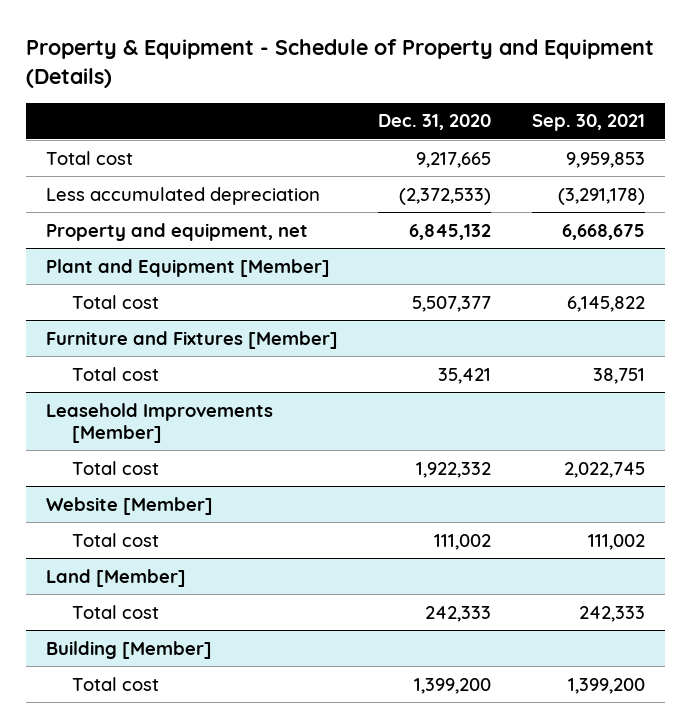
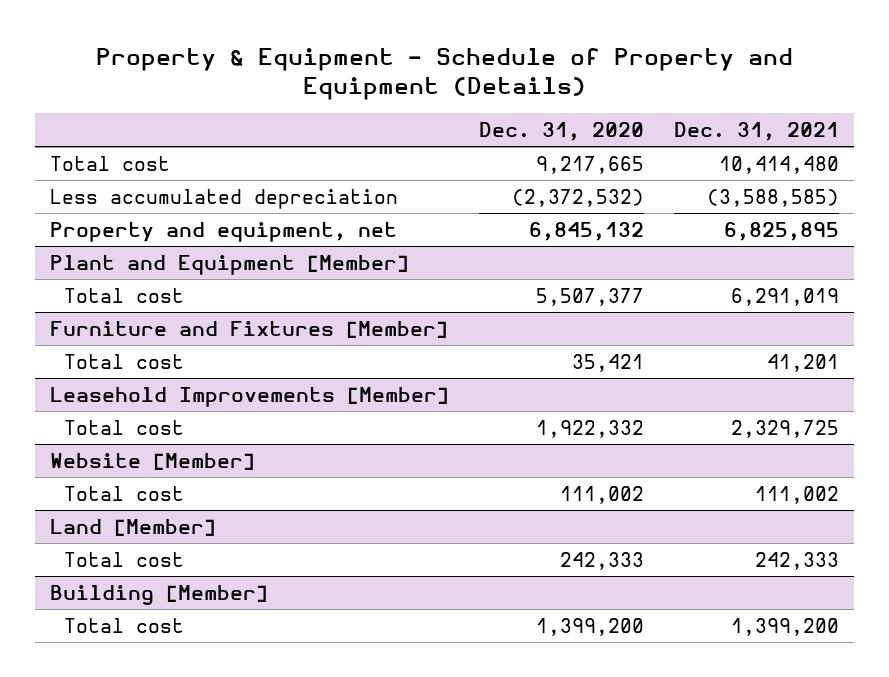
- | Dec. 31, 2020 | Sep. 30, 2021
+ | Dec. 31, 2020 | Dec. 31, 2021
- Less accumulated depreciation | (2,372,533) | (3,291,178)
+ Less accumulated depreciation | (2,372,532) | (3,588,585)

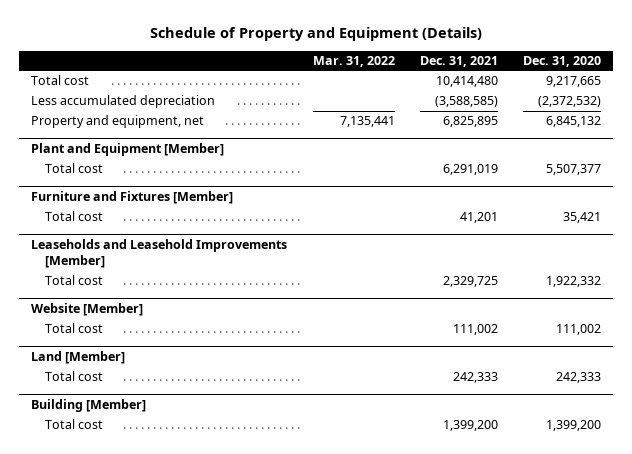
- Property & Equipment - Schedule of Property and Equipment (Details)
+ Schedule of Property and Equipment (Details)
- | Dec. 31, 2020 | Dec. 31, 2021
+ | Mar. 31, 2022 | Dec. 31, 2021 | Dec. 31, 2020
- Leasehold Improvements [Member]
+ Leaseholds and Leasehold Improvements [Member]

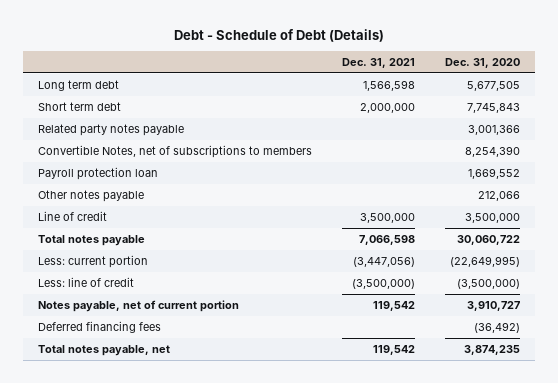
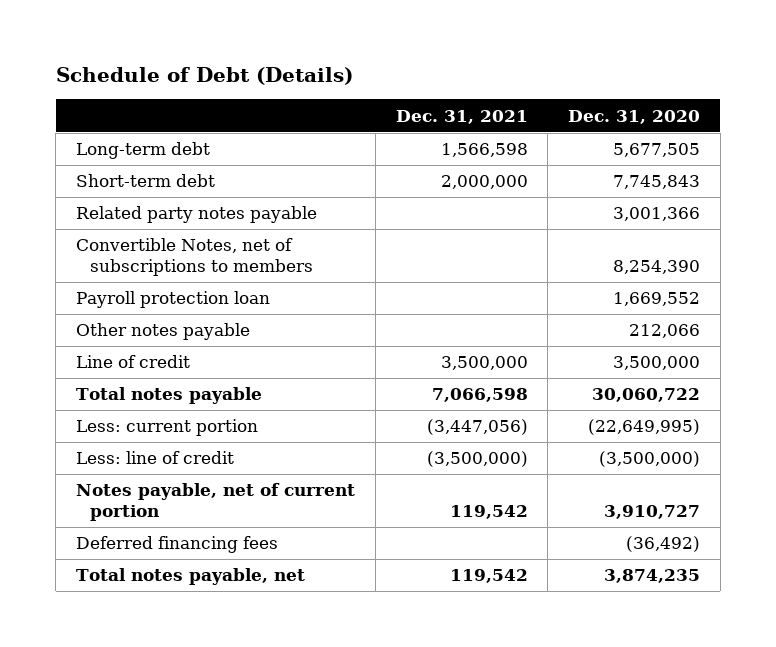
- Debt - Schedule of Debt (Details)
+ Schedule of Debt (Details)
- Long term debt | 1,566,598 | 5,677,505
- Short term debt | 2,000,000 | 7,745,843
+ Long-term debt | 1,566,598 | 5,677,505
+ Short-term debt | 2,000,000 | 7,745,843

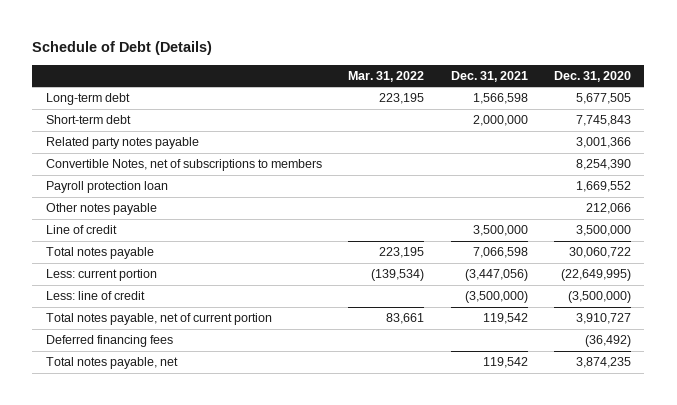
- | Dec. 31, 2021 | Dec. 31, 2020
+ | Mar. 31, 2022 | Dec. 31, 2021 | Dec. 31, 2020
- Notes payable, net of current portion | 119,542 | 3,910,727
+ Total notes payable, net of current portion | 83,661 | 119,542 | 3,910,727

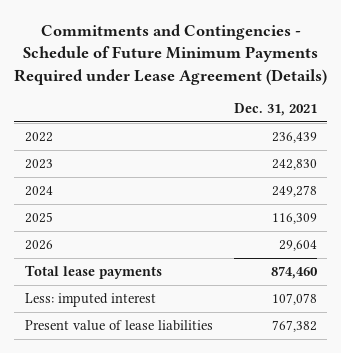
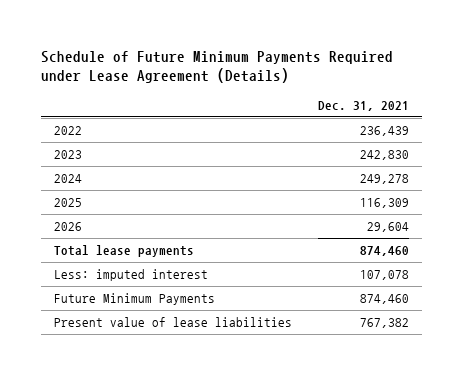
- Commitments and Contingencies - Schedule of Future Minimum Payments Required under Lease Agreement (Details)
+ Schedule of Future Minimum Payments Required under Lease Agreement (Details)
+ Future Minimum Payments | 874,460

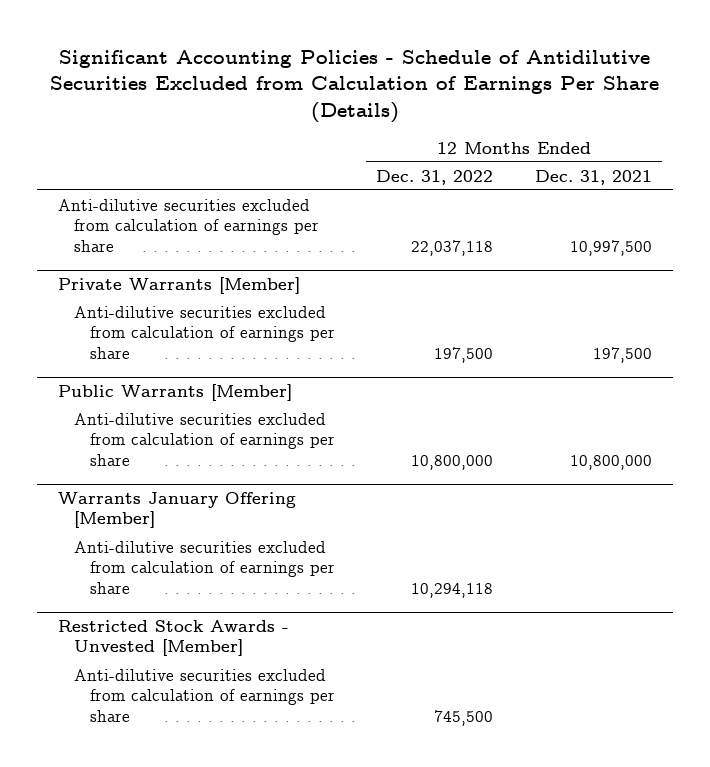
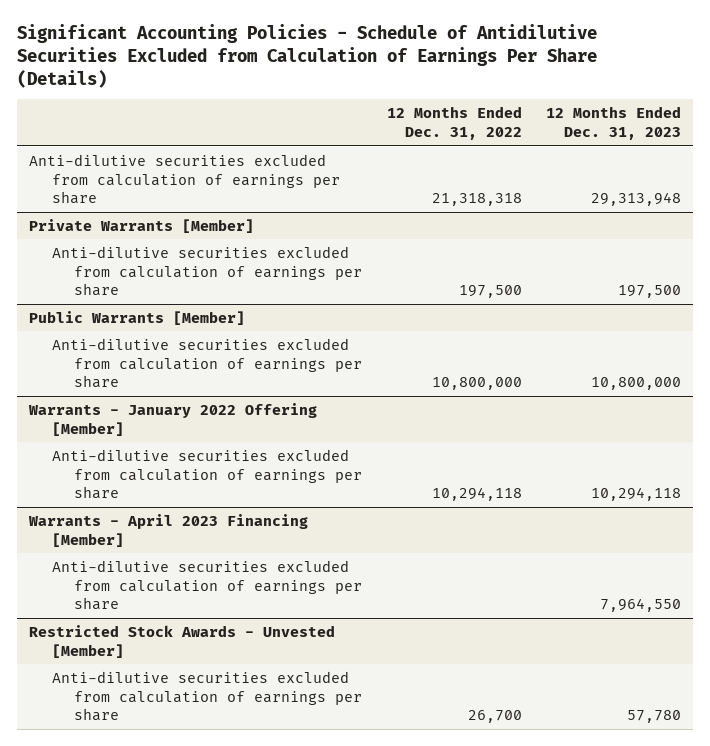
- | 12 Months Ended Dec. 31, 2022 | 12 Months Ended Dec. 31, 2021
+ | 12 Months Ended Dec. 31, 2022 | 12 Months Ended Dec. 31, 2023
- Anti-dilutive securities excluded from calculation of earnings per share | 22,037,118 | 10,997,500
+ Anti-dilutive securities excluded from calculation of earnings per share | 21,318,318 | 29,313,948
- Warrants January Offering [Member]
+ Warrants - January 2022 Offering [Member]
+ Warrants - April 2023 Financing [Member]
+ Anti-dilutive securities excluded from calculation of earnings per share | | 7,964,550
@ Restricted Stock Awards - Unvested [Member]
- Anti-dilutive securities excluded from calculation of earnings per share | 745,500 |
+ Anti-dilutive securities excluded from calculation of earnings per share | 26,700 | 57,780

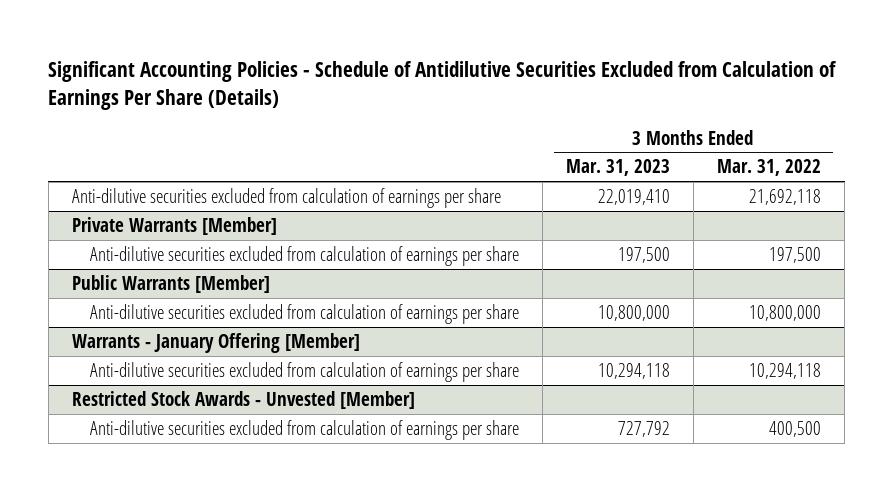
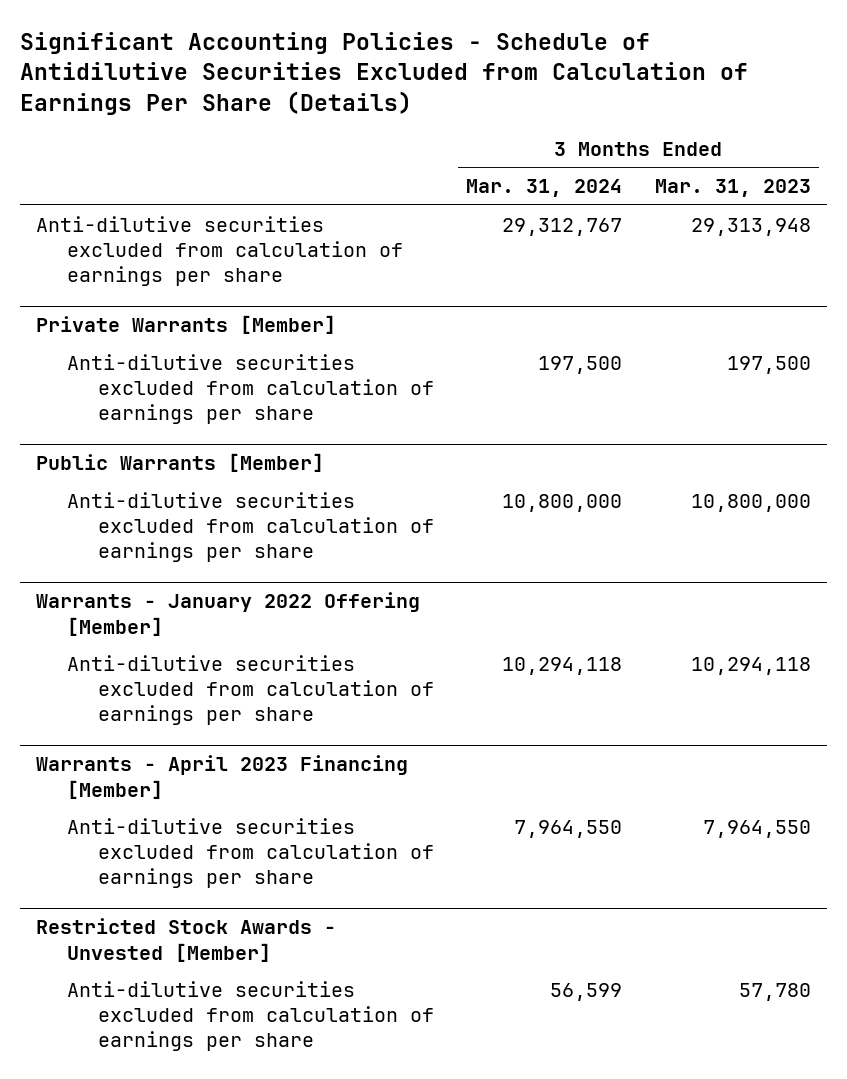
- | 3 Months Ended Mar. 31, 2023 | 3 Months Ended Mar. 31, 2022
+ | 3 Months Ended Mar. 31, 2024 | 3 Months Ended Mar. 31, 2023
- Anti-dilutive securities excluded from calculation of earnings per share | 22,019,410 | 21,692,118
+ Anti-dilutive securities excluded from calculation of earnings per share | 29,312,767 | 29,313,948
- Warrants - January Offering [Member]
+ Warrants - January 2022 Offering [Member]
+ Warrants - April 2023 Financing [Member]
+ Anti-dilutive securities excluded from calculation of earnings per share | 7,964,550 | 7,964,550
@ Restricted Stock Awards - Unvested [Member]
- Anti-dilutive securities excluded from calculation of earnings per share | 727,792 | 400,500
+ Anti-dilutive securities excluded from calculation of earnings per share | 56,599 | 57,780

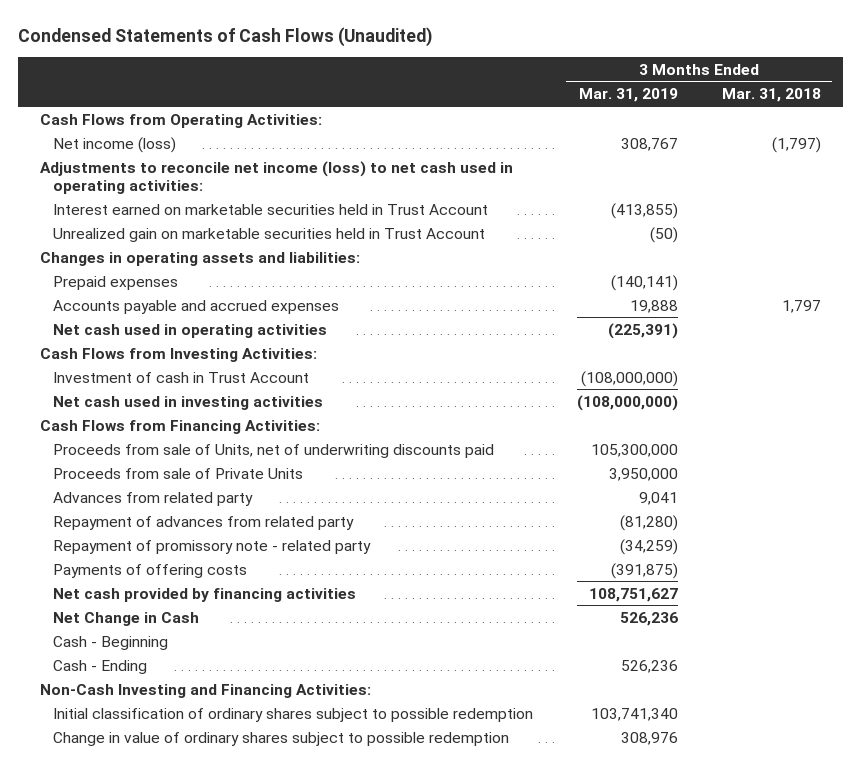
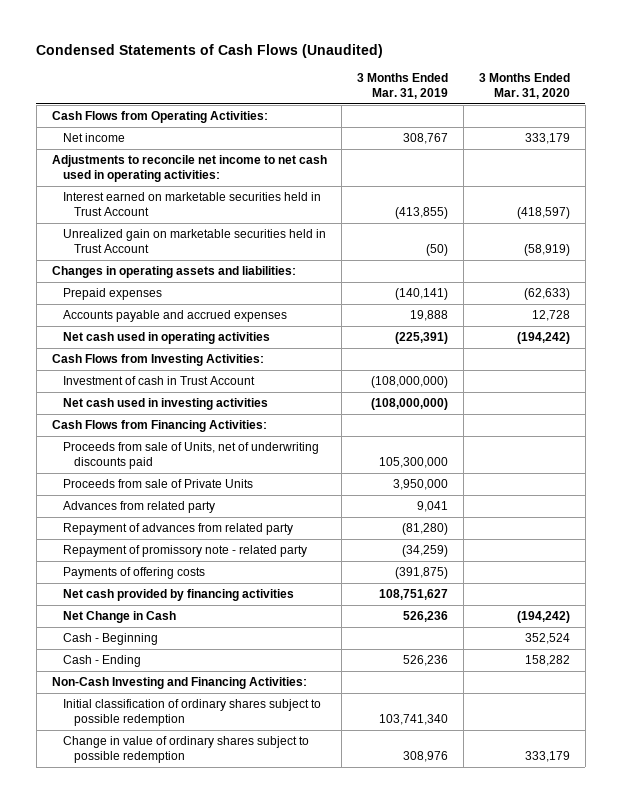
- | 3 Months Ended Mar. 31, 2019 | 3 Months Ended Mar. 31, 2018
+ | 3 Months Ended Mar. 31, 2019 | 3 Months Ended Mar. 31, 2020
- Net income (loss) | 308,767 | (1,797)
- Adjustments to reconcile net income (loss) to net cash used in operating activities:
+ Net income | 308,767 | 333,179
+ Adjustments to reconcile net income to net cash used in operating activities:

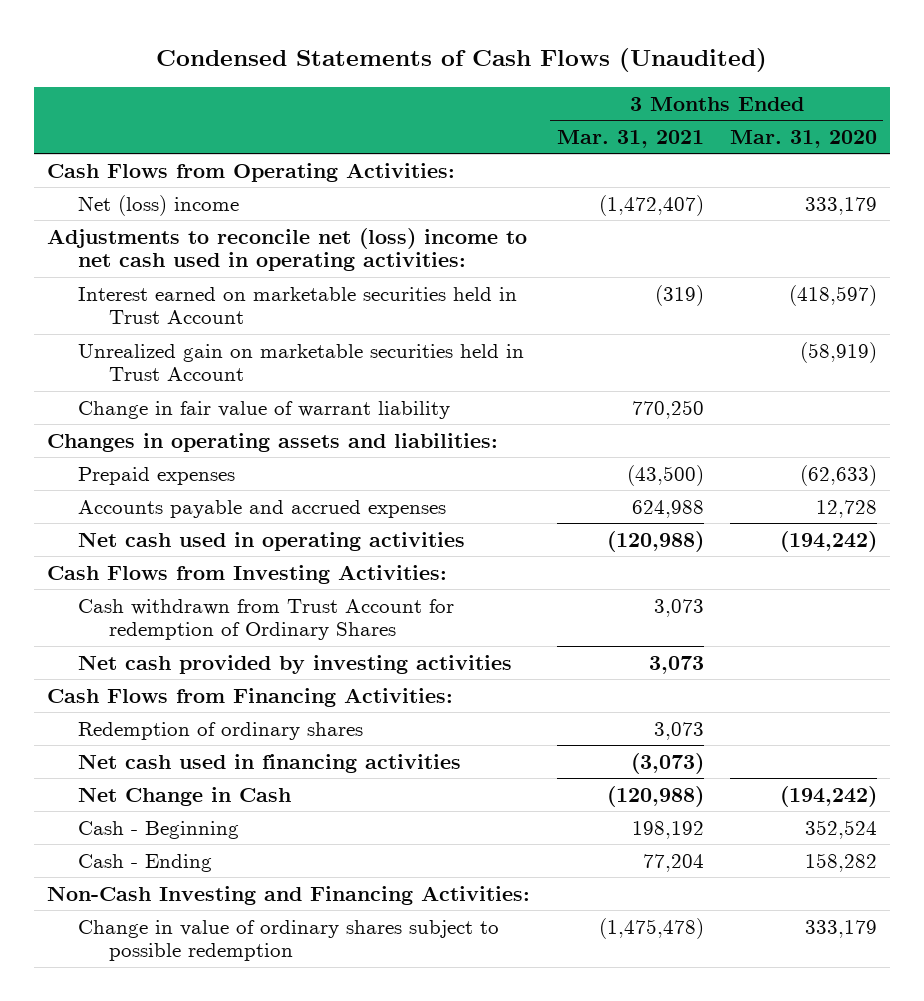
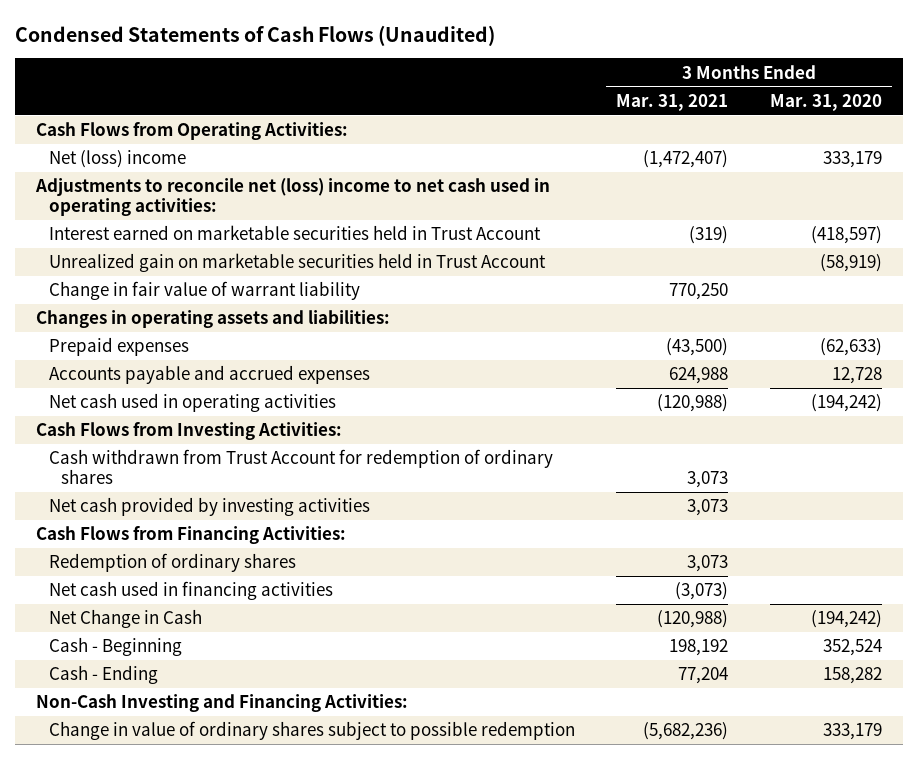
- Cash withdrawn from Trust Account for redemption of Ordinary Shares | 3,073 |
+ Cash withdrawn from Trust Account for redemption of ordinary shares | 3,073 |
- Change in value of ordinary shares subject to possible redemption | (1,475,478) | 333,179
+ Change in value of ordinary shares subject to possible redemption | (5,682,236) | 333,179

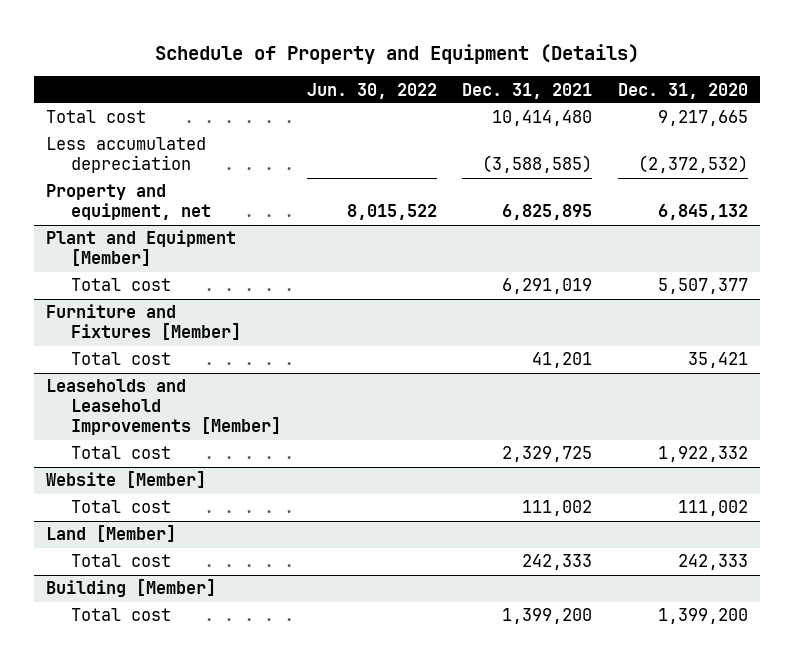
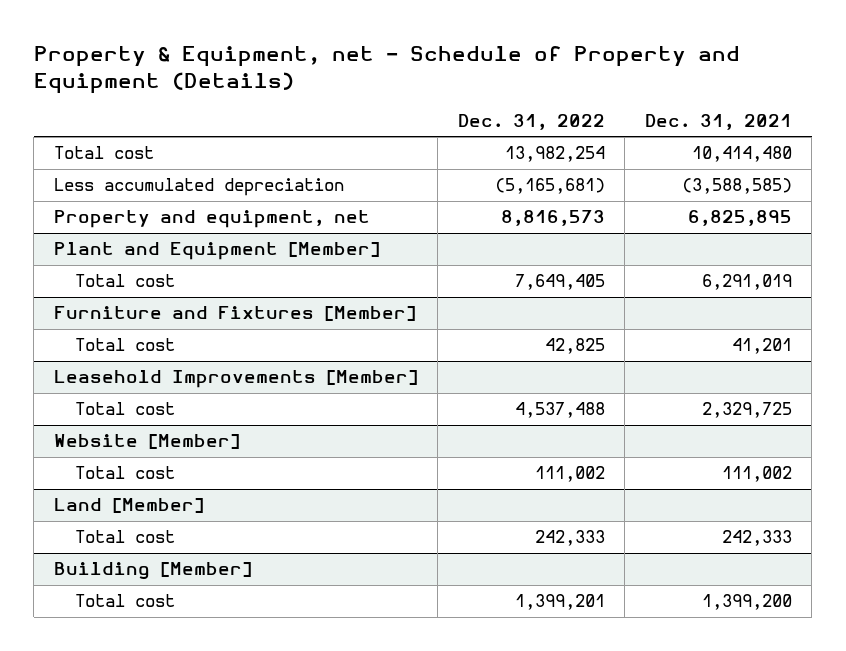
- Schedule of Property and Equipment (Details)
+ Property & Equipment, net - Schedule of Property and Equipment (Details)
- | Jun. 30, 2022 | Dec. 31, 2021 | Dec. 31, 2020
+ | Dec. 31, 2022 | Dec. 31, 2021
- Leaseholds and Leasehold Improvements [Member]
+ Leasehold Improvements [Member]

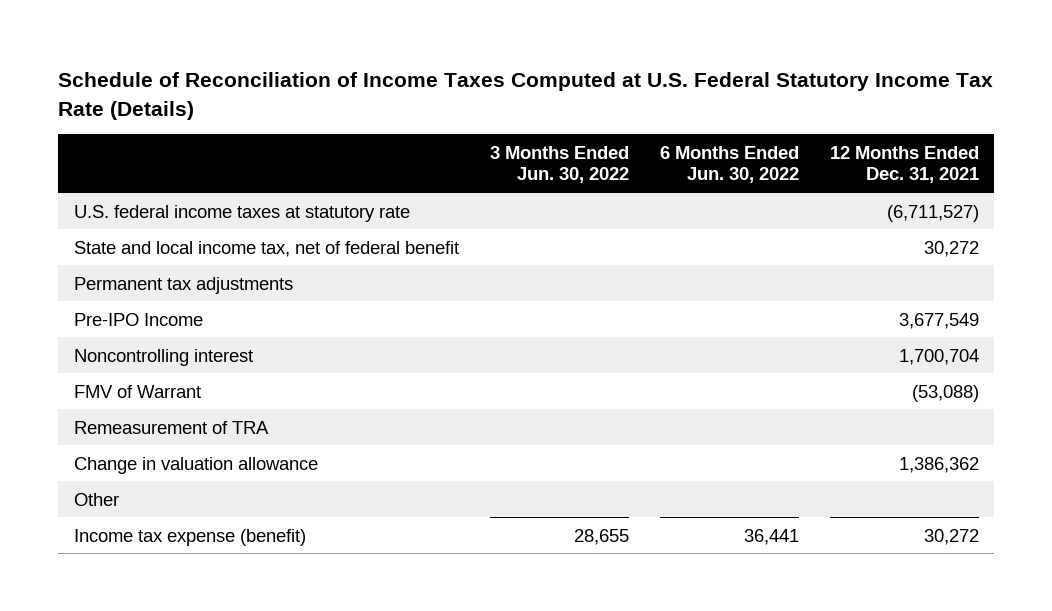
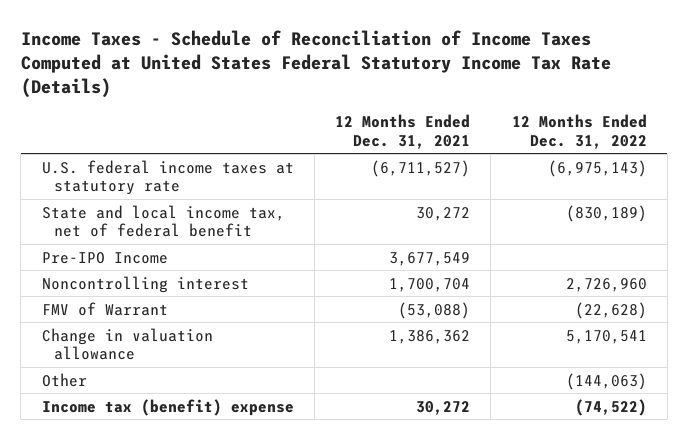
- Schedule of Reconciliation of Income Taxes Computed at U.S. Federal Statutory Income Tax Rate (Details)
+ Income Taxes - Schedule of Reconciliation of Income Taxes Computed at United States Federal Statutory Income Tax Rate (Details)
- | 3 Months Ended Jun. 30, 2022 | 6 Months Ended Jun. 30, 2022 | 12 Months Ended Dec. 31, 2021
+ | 12 Months Ended Dec. 31, 2021 | 12 Months Ended Dec. 31, 2022
- Permanent tax adjustments
- Remeasurement of TRA
- Income tax expense (benefit) | 28,655 | 36,441 | 30,272
+ Income tax (benefit) expense | 30,272 | (74,522)

